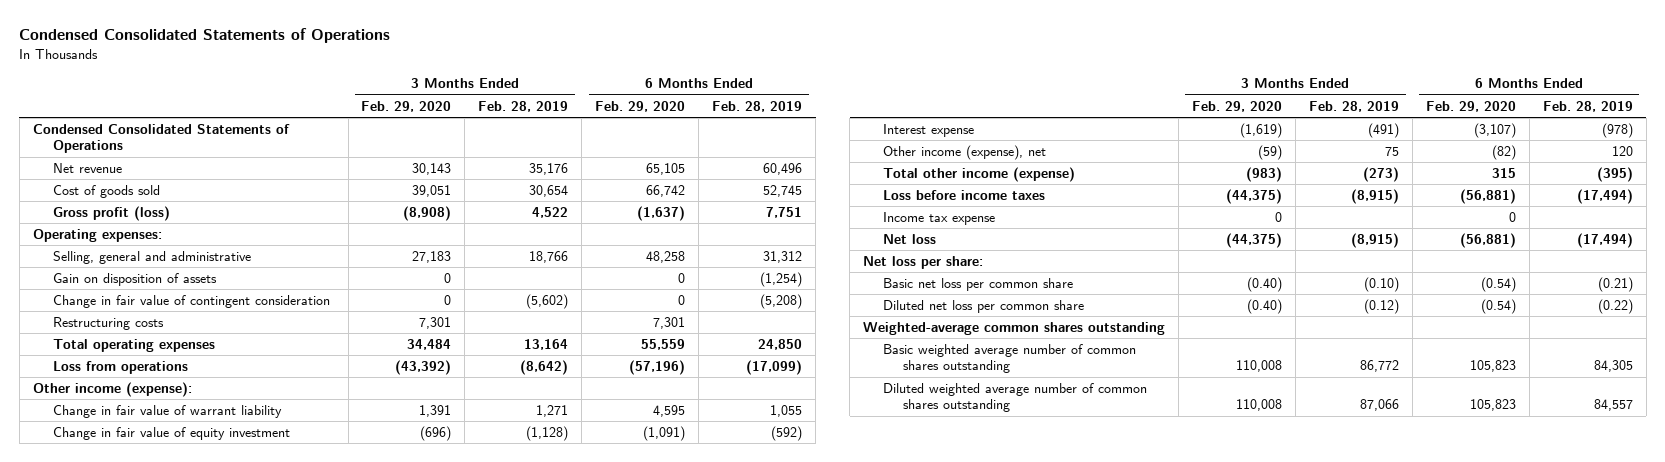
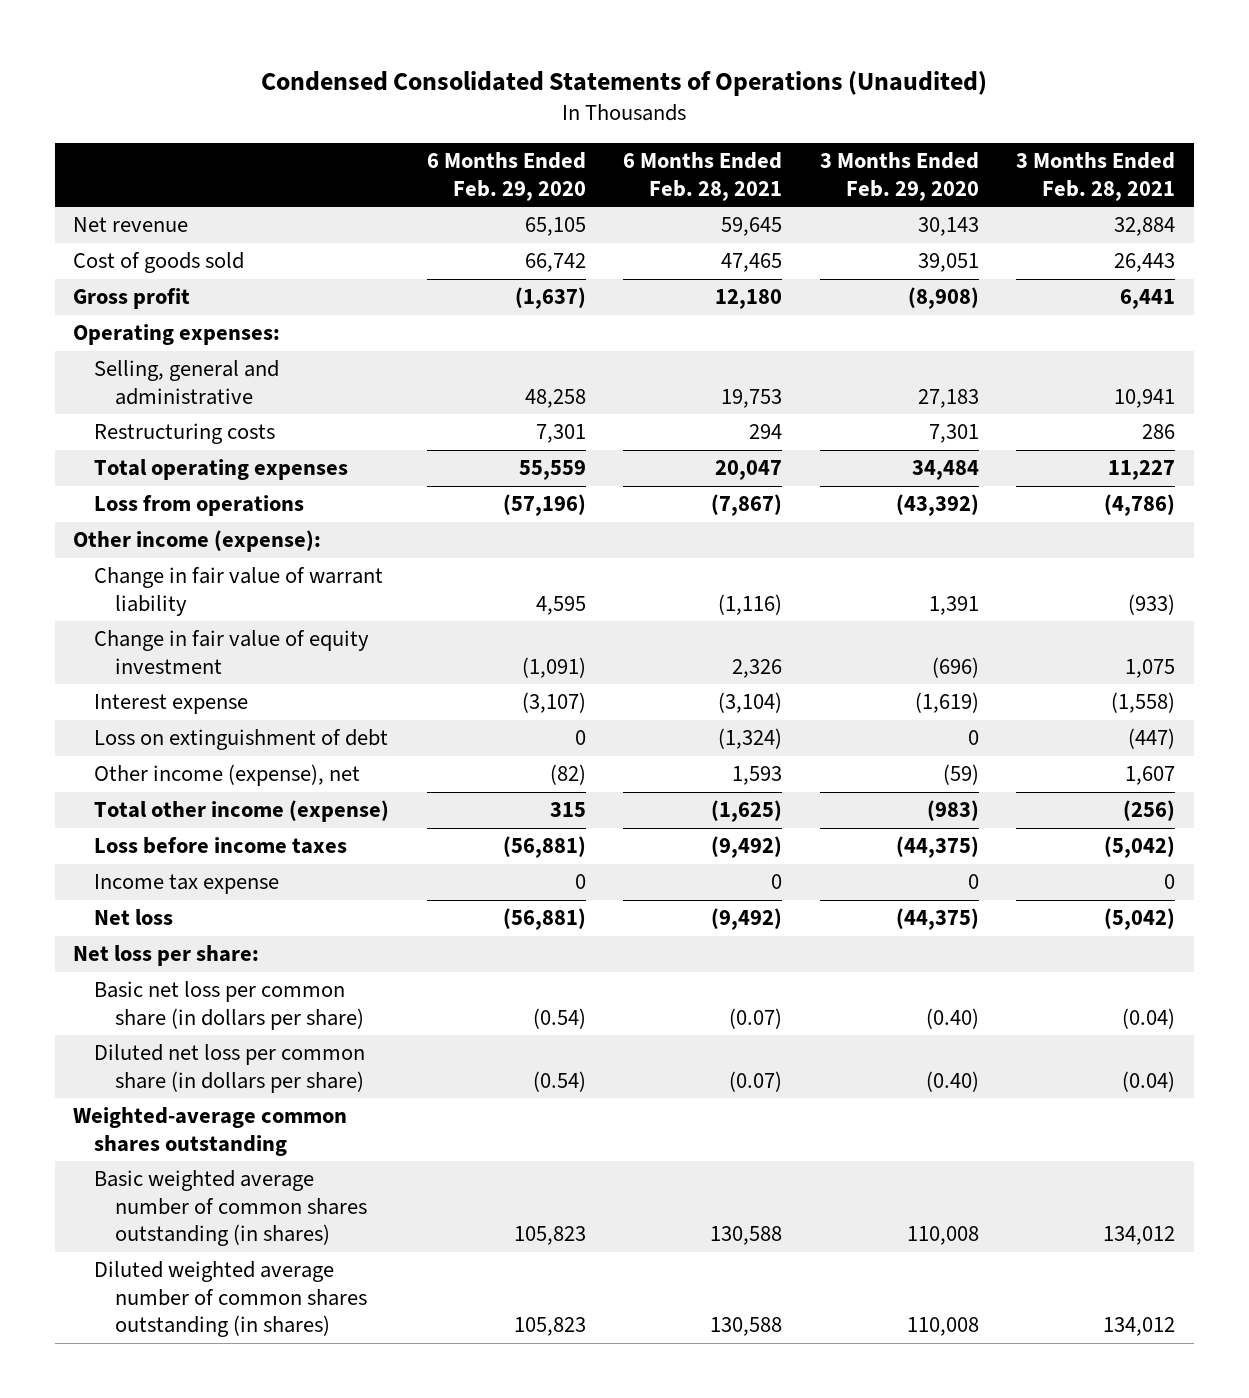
- Condensed Consolidated Statements of Operations
+ Condensed Consolidated Statements of Operations (Unaudited)
- | 3 Months Ended Feb. 29, 2020 | 3 Months Ended Feb. 28, 2019 | 6 Months Ended Feb. 29, 2020 | 6 Months Ended Feb. 28, 2019
+ | 6 Months Ended Feb. 29, 2020 | 6 Months Ended Feb. 28, 2021 | 3 Months Ended Feb. 29, 2020 | 3 Months Ended Feb. 28, 2021
- Condensed Consolidated Statements of Operations
- Gross profit (loss) | (8,908) | 4,522 | (1,637) | 7,751
+ Gross profit | (1,637) | 12,180 | (8,908) | 6,441
- Gain on disposition of assets | 0 | | 0 | (1,254)
- Change in fair value of contingent consideration | 0 | (5,602) | 0 | (5,208)
+ Loss on extinguishment of debt | 0 | (1,324) | 0 | (447)
- Basic net loss per common share | (0.40) | (0.10) | (0.54) | (0.21)
- Diluted net loss per common share | (0.40) | (0.12) | (0.54) | (0.22)
+ Basic net loss per common share (in dollars per share) | (0.54) | (0.07) | (0.40) | (0.04)
+ Diluted net loss per common share (in dollars per share) | (0.54) | (0.07) | (0.40) | (0.04)
- Basic weighted average number of common shares outstanding | 110,008 | 86,772 | 105,823 | 84,305
- Diluted weighted average number of common shares outstanding | 110,008 | 87,066 | 105,823 | 84,557
+ Basic weighted average number of common shares outstanding (in shares) | 105,823 | 130,588 | 110,008 | 134,012
+ Diluted weighted average number of common shares outstanding (in shares) | 105,823 | 130,588 | 110,008 | 134,012

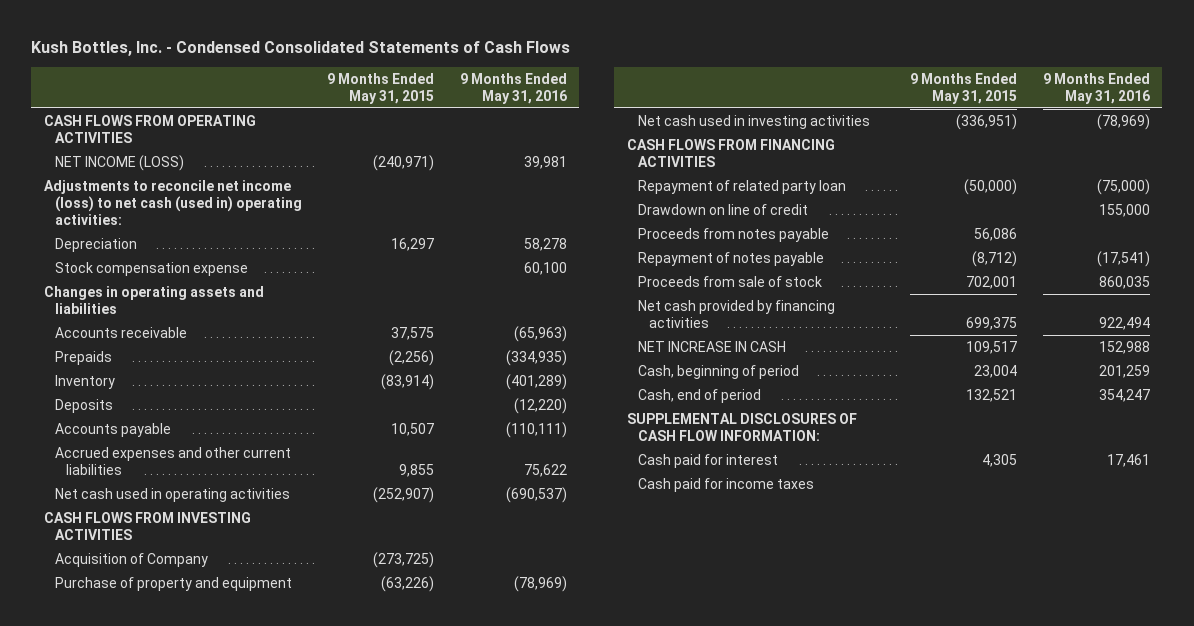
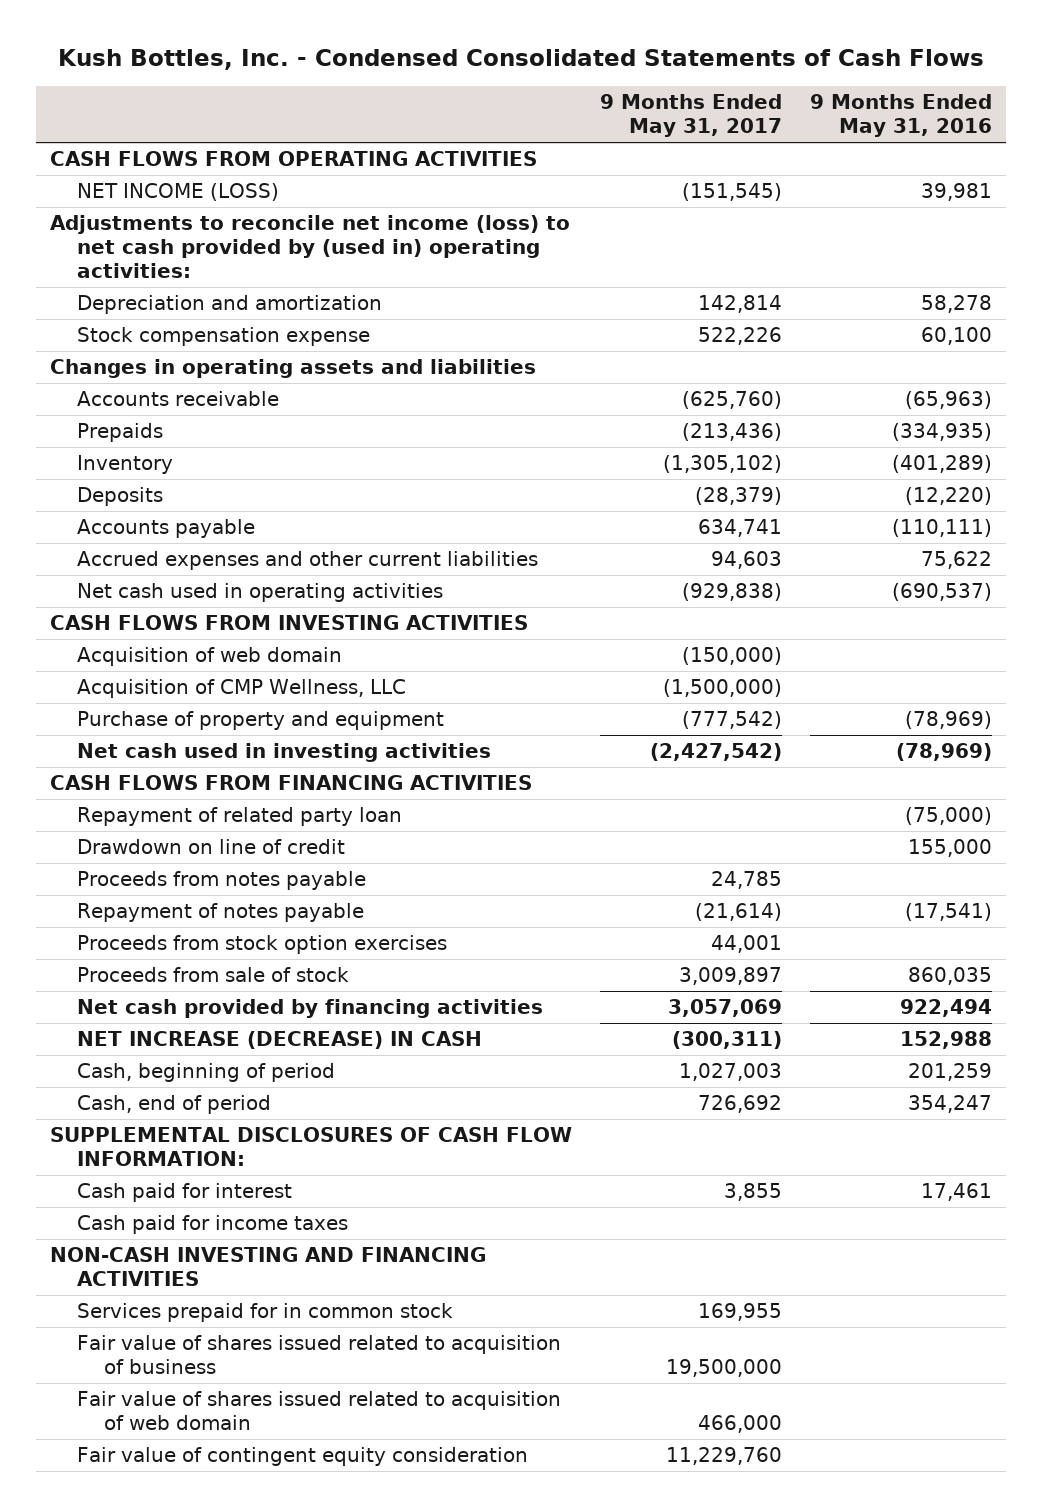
- | 9 Months Ended May 31, 2015 | 9 Months Ended May 31, 2016
+ | 9 Months Ended May 31, 2017 | 9 Months Ended May 31, 2016
- Adjustments to reconcile net income (loss) to net cash (used in) operating activities:
- Depreciation | 16,297 | 58,278
+ Adjustments to reconcile net income (loss) to net cash provided by (used in) operating activities:
+ Depreciation and amortization | 142,814 | 58,278
- Acquisition of Company | (273,725) |
+ Acquisition of web domain | (150,000) |
+ Acquisition of CMP Wellness, LLC | (1,500,000) |
+ Proceeds from stock option exercises | 44,001 |
- NET INCREASE IN CASH | 109,517 | 152,988
+ NET INCREASE (DECREASE) IN CASH | (300,311) | 152,988
+ NON-CASH INVESTING AND FINANCING ACTIVITIES
+ Services prepaid for in common stock | 169,955 |
+ Fair value of shares issued related to acquisition of business | 19,500,000 |
+ Fair value of shares issued related to acquisition of web domain | 466,000 |
+ Fair value of contingent equity consideration | 11,229,760 |

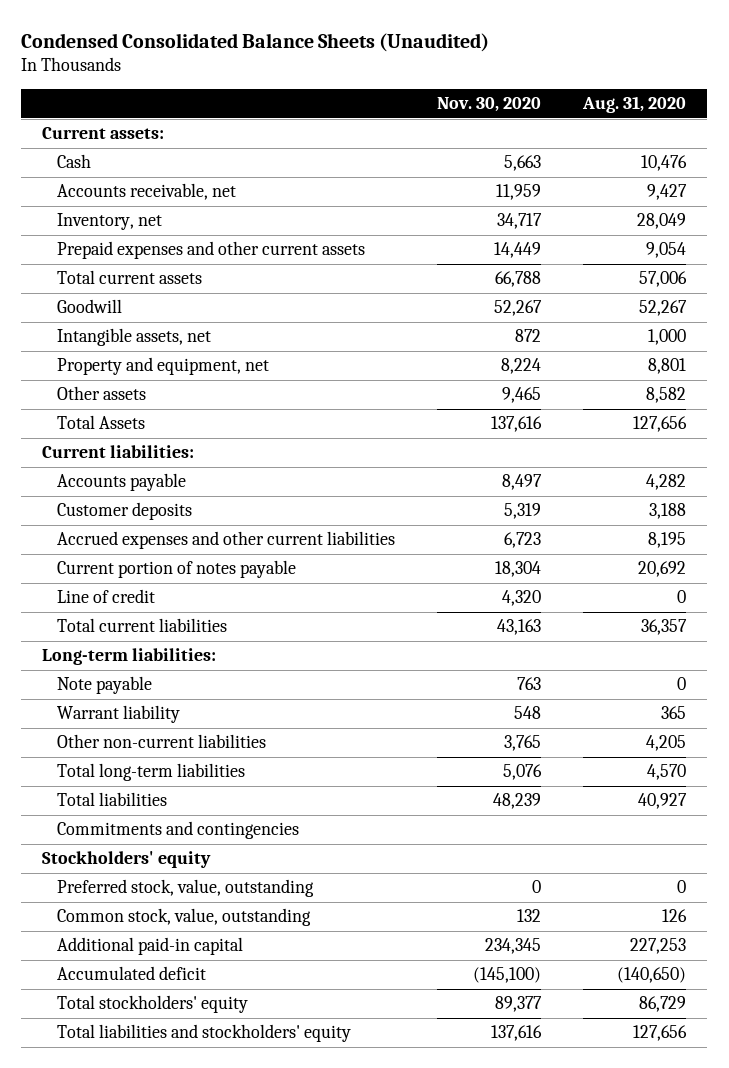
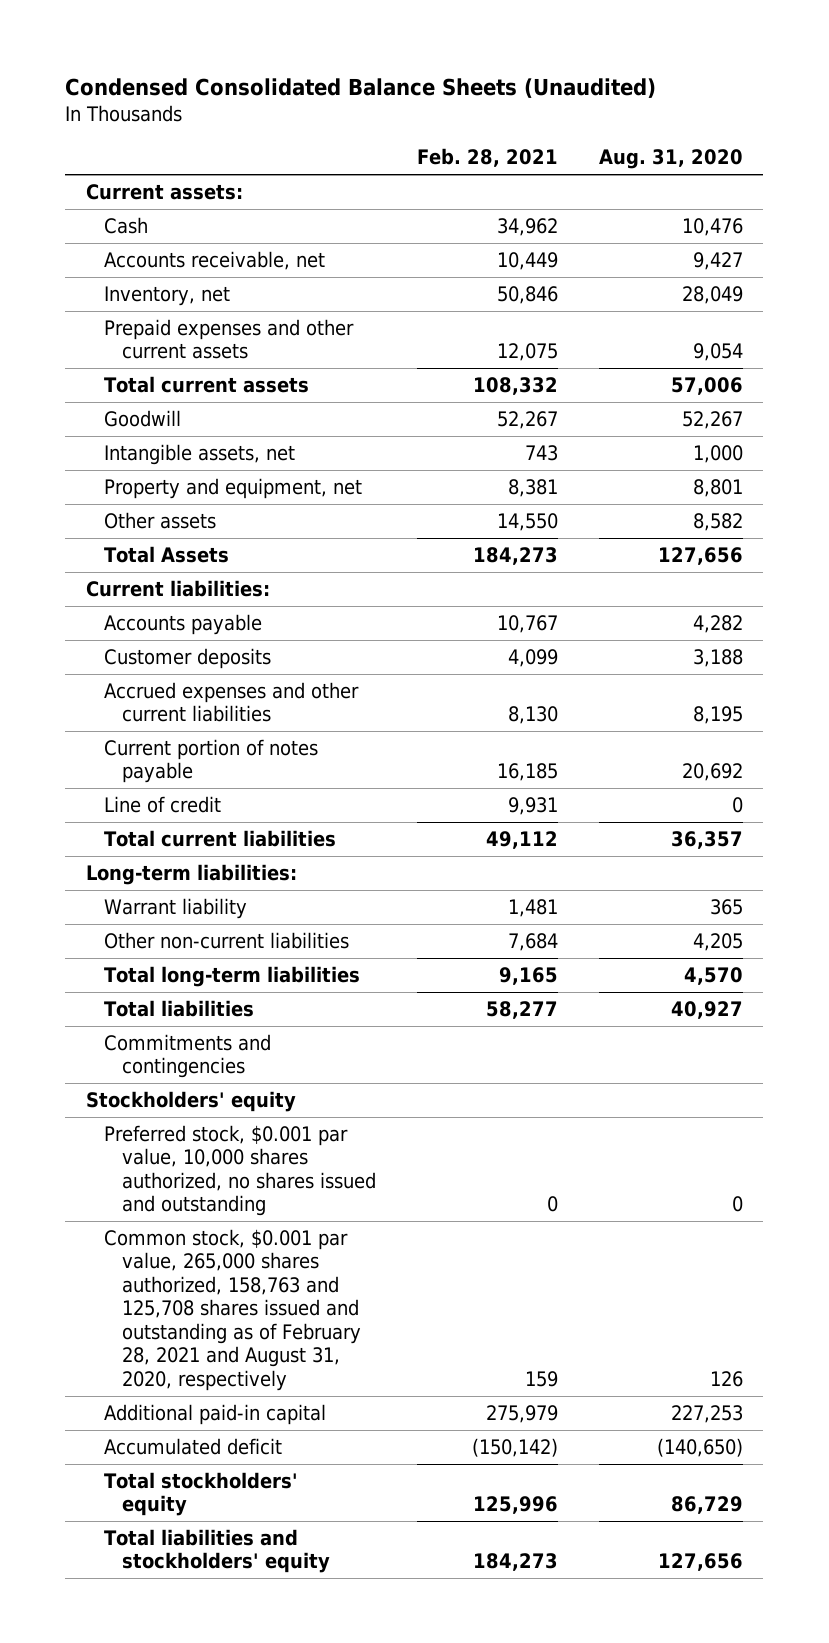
- | Nov. 30, 2020 | Aug. 31, 2020
+ | Feb. 28, 2021 | Aug. 31, 2020
- Note payable | 763 | 0
- Preferred stock, value, outstanding | 0 | 0
- Common stock, value, outstanding | 132 | 126
+ Preferred stock, $0.001 par value, 10,000 shares authorized, no shares issued and outstanding | 0 | 0
+ Common stock, $0.001 par value, 265,000 shares authorized, 158,763 and 125,708 shares issued and outstanding as of February 28, 2021 and August 31, 2020, respectively | 159 | 126

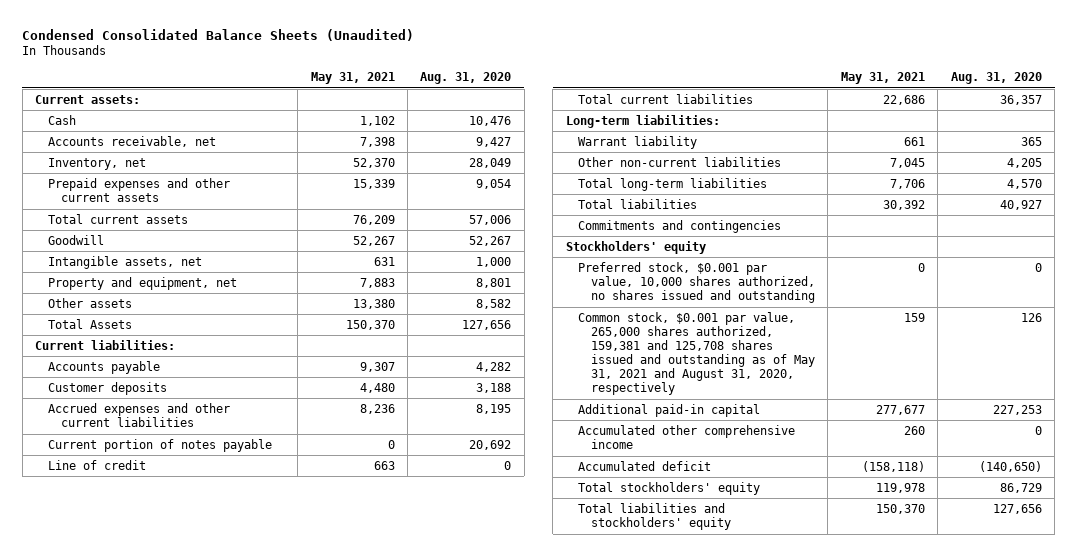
- | Feb. 28, 2021 | Aug. 31, 2020
+ | May 31, 2021 | Aug. 31, 2020
- Common stock, $0.001 par value, 265,000 shares authorized, 158,763 and 125,708 shares issued and outstanding as of February 28, 2021 and August 31, 2020, respectively | 159 | 126
+ Common stock, $0.001 par value, 265,000 shares authorized, 159,381 and 125,708 shares issued and outstanding as of May 31, 2021 and August 31, 2020, respectively | 159 | 126
+ Accumulated other comprehensive income | 260 | 0

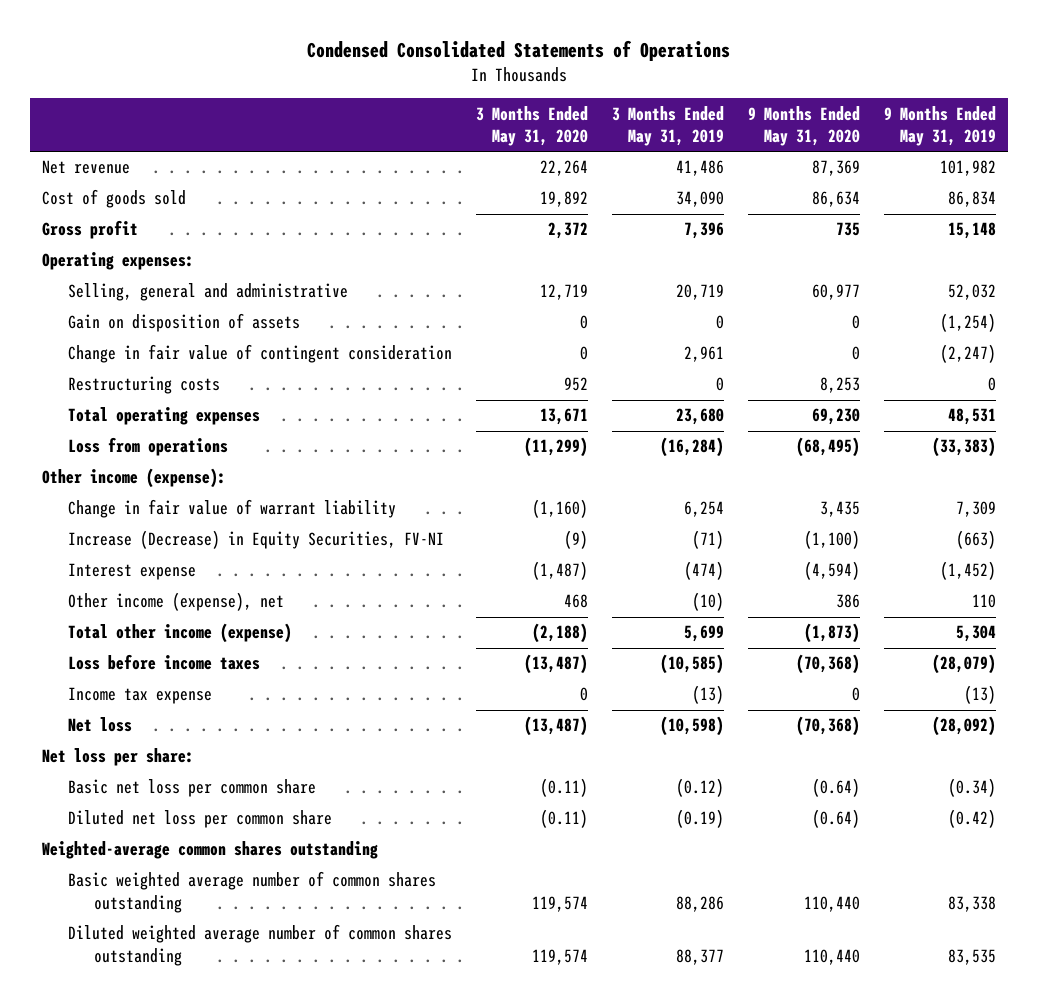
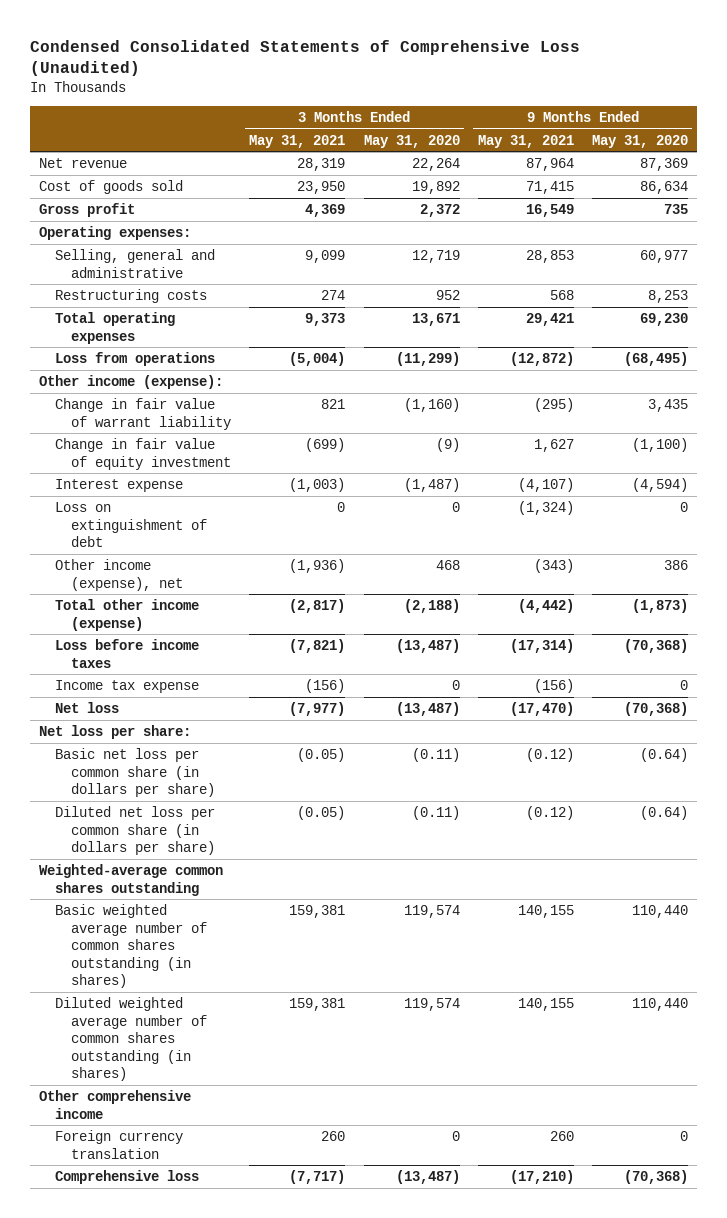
- Condensed Consolidated Statements of Operations
+ Condensed Consolidated Statements of Comprehensive Loss (Unaudited)
- | 3 Months Ended May 31, 2020 | 3 Months Ended May 31, 2019 | 9 Months Ended May 31, 2020 | 9 Months Ended May 31, 2019
+ | 3 Months Ended May 31, 2021 | 3 Months Ended May 31, 2020 | 9 Months Ended May 31, 2021 | 9 Months Ended May 31, 2020
- Gain on disposition of assets | 0 | 0 | 0 | (1,254)
- Change in fair value of contingent consideration | 0 | 2,961 | 0 | (2,247)
- Increase (Decrease) in Equity Securities, FV-NI | (9) | (71) | (1,100) | (663)
+ Change in fair value of equity investment | (699) | (9) | 1,627 | (1,100)
+ Loss on extinguishment of debt | 0 | 0 | (1,324) | 0
- Basic net loss per common share | (0.11) | (0.12) | (0.64) | (0.34)
- Diluted net loss per common share | (0.11) | (0.19) | (0.64) | (0.42)
+ Basic net loss per common share (in dollars per share) | (0.05) | (0.11) | (0.12) | (0.64)
+ Diluted net loss per common share (in dollars per share) | (0.05) | (0.11) | (0.12) | (0.64)
- Basic weighted average number of common shares outstanding | 119,574 | 88,286 | 110,440 | 83,338
- Diluted weighted average number of common shares outstanding | 119,574 | 88,377 | 110,440 | 83,535
+ Basic weighted average number of common shares outstanding (in shares) | 159,381 | 119,574 | 140,155 | 110,440
+ Diluted weighted average number of common shares outstanding (in shares) | 159,381 | 119,574 | 140,155 | 110,440
+ Other comprehensive income
+ Foreign currency translation | 260 | 0 | 260 | 0
+ Comprehensive loss | (7,717) | (13,487) | (17,210) | (70,368)

